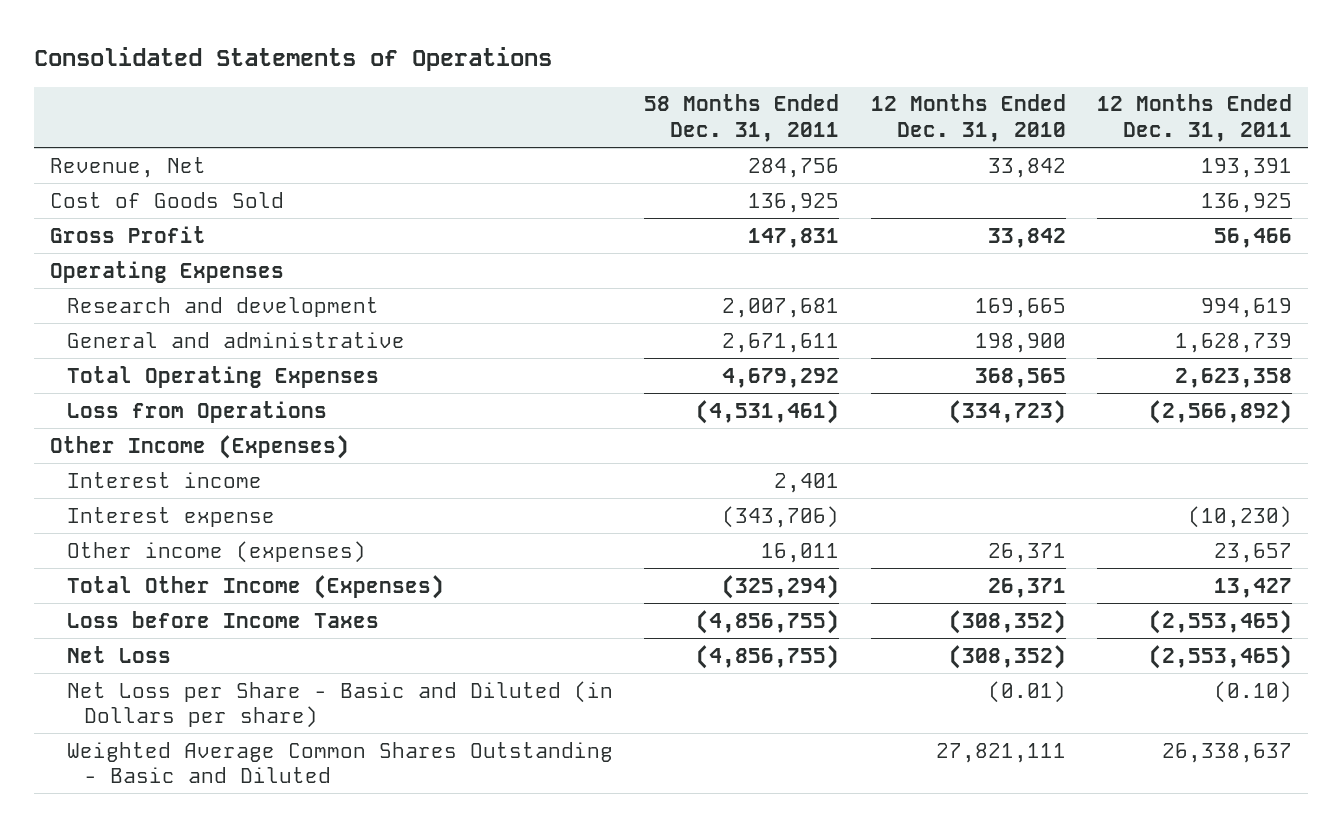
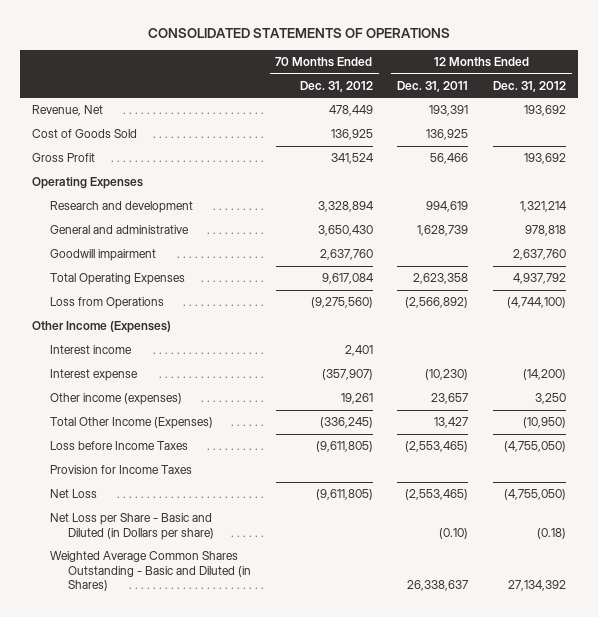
- Consolidated Statements of Operations
+ CONSOLIDATED STATEMENTS OF OPERATIONS
- | 58 Months Ended Dec. 31, 2011 | 12 Months Ended Dec. 31, 2010 | 12 Months Ended Dec. 31, 2011
+ | 70 Months Ended Dec. 31, 2012 | 12 Months Ended Dec. 31, 2011 | 12 Months Ended Dec. 31, 2012
+ Goodwill impairment | 2,637,760 | | 2,637,760
+ Provision for Income Taxes
- Weighted Average Common Shares Outstanding - Basic and Diluted | | 27,821,111 | 26,338,637
+ Weighted Average Common Shares Outstanding - Basic and Diluted (in Shares) | | 26,338,637 | 27,134,392

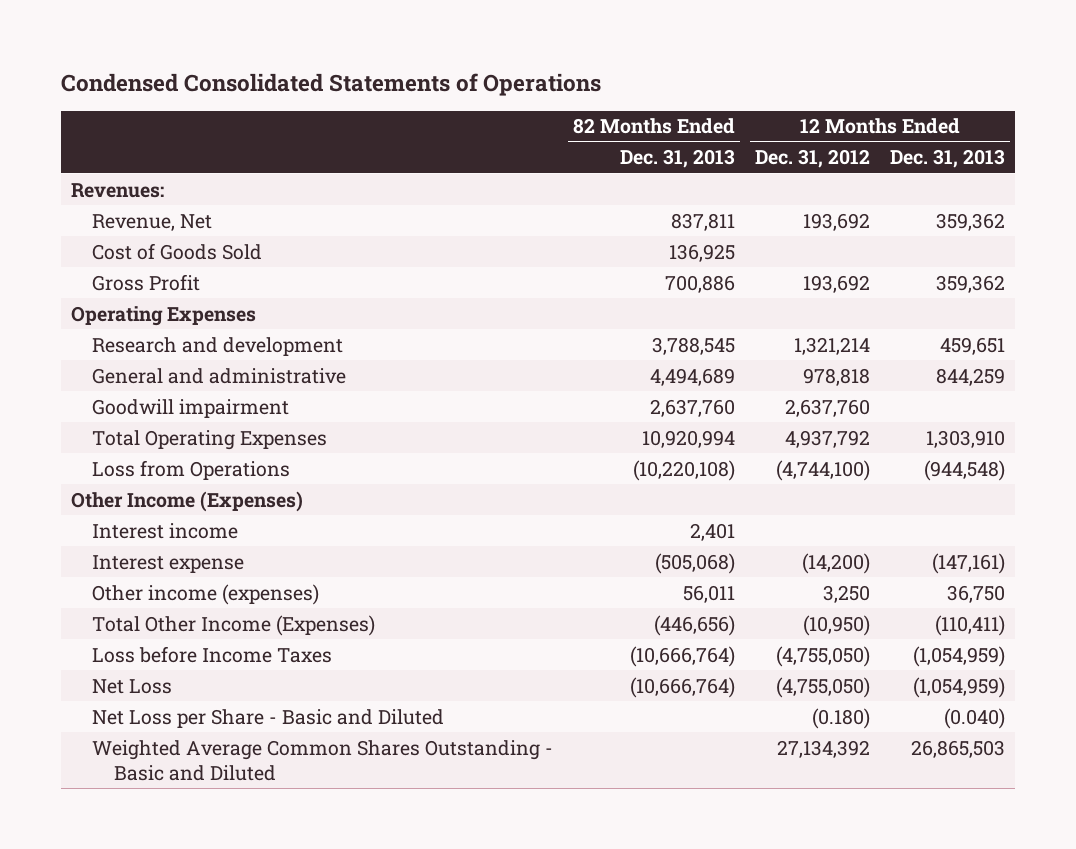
- CONSOLIDATED STATEMENTS OF OPERATIONS
+ Condensed Consolidated Statements of Operations
- | 70 Months Ended Dec. 31, 2012 | 12 Months Ended Dec. 31, 2011 | 12 Months Ended Dec. 31, 2012
+ | 82 Months Ended Dec. 31, 2013 | 12 Months Ended Dec. 31, 2012 | 12 Months Ended Dec. 31, 2013
+ Revenues:
- Provision for Income Taxes
- Net Loss per Share - Basic and Diluted (in Dollars per share) | | (0.10) | (0.18)
- Weighted Average Common Shares Outstanding - Basic and Diluted (in Shares) | | 26,338,637 | 27,134,392
+ Net Loss per Share - Basic and Diluted | | (0.180) | (0.040)
+ Weighted Average Common Shares Outstanding - Basic and Diluted | | 27,134,392 | 26,865,503

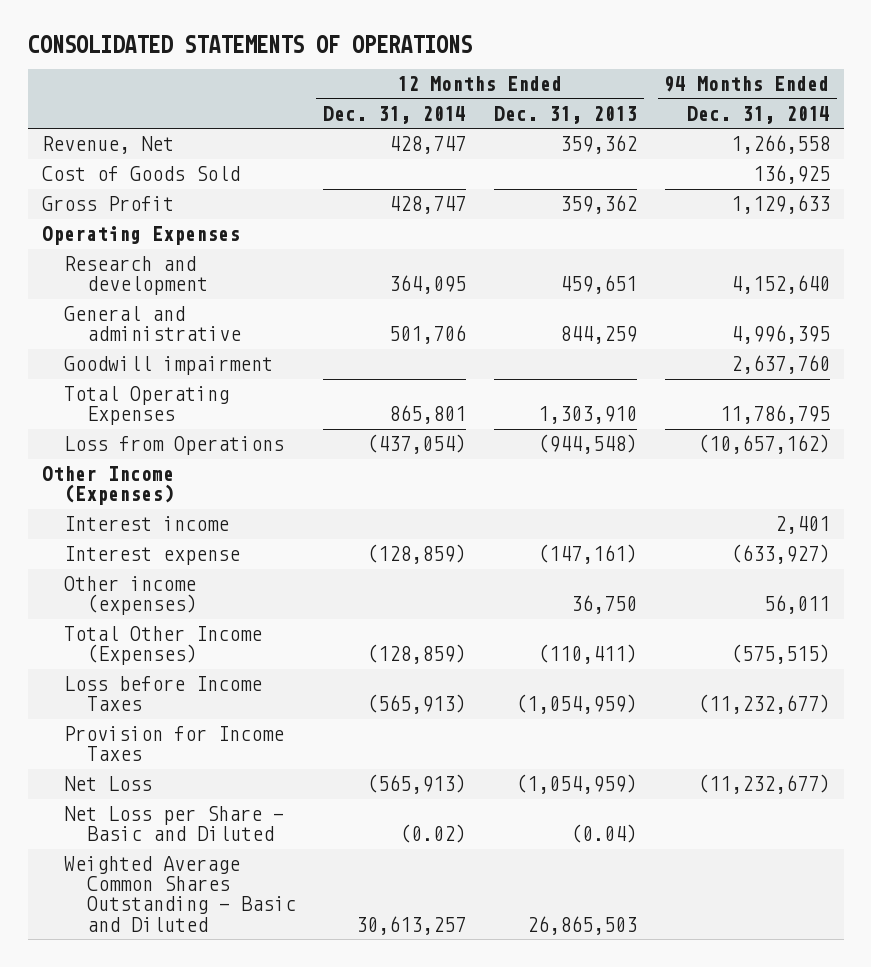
- Condensed Consolidated Statements of Operations
+ CONSOLIDATED STATEMENTS OF OPERATIONS
- | 82 Months Ended Dec. 31, 2013 | 12 Months Ended Dec. 31, 2012 | 12 Months Ended Dec. 31, 2013
+ | 12 Months Ended Dec. 31, 2014 | 12 Months Ended Dec. 31, 2013 | 94 Months Ended Dec. 31, 2014
- Revenues:
+ Provision for Income Taxes
- Net Loss per Share - Basic and Diluted | | (0.180) | (0.040)
+ Net Loss per Share - Basic and Diluted | (0.02) | (0.04) |

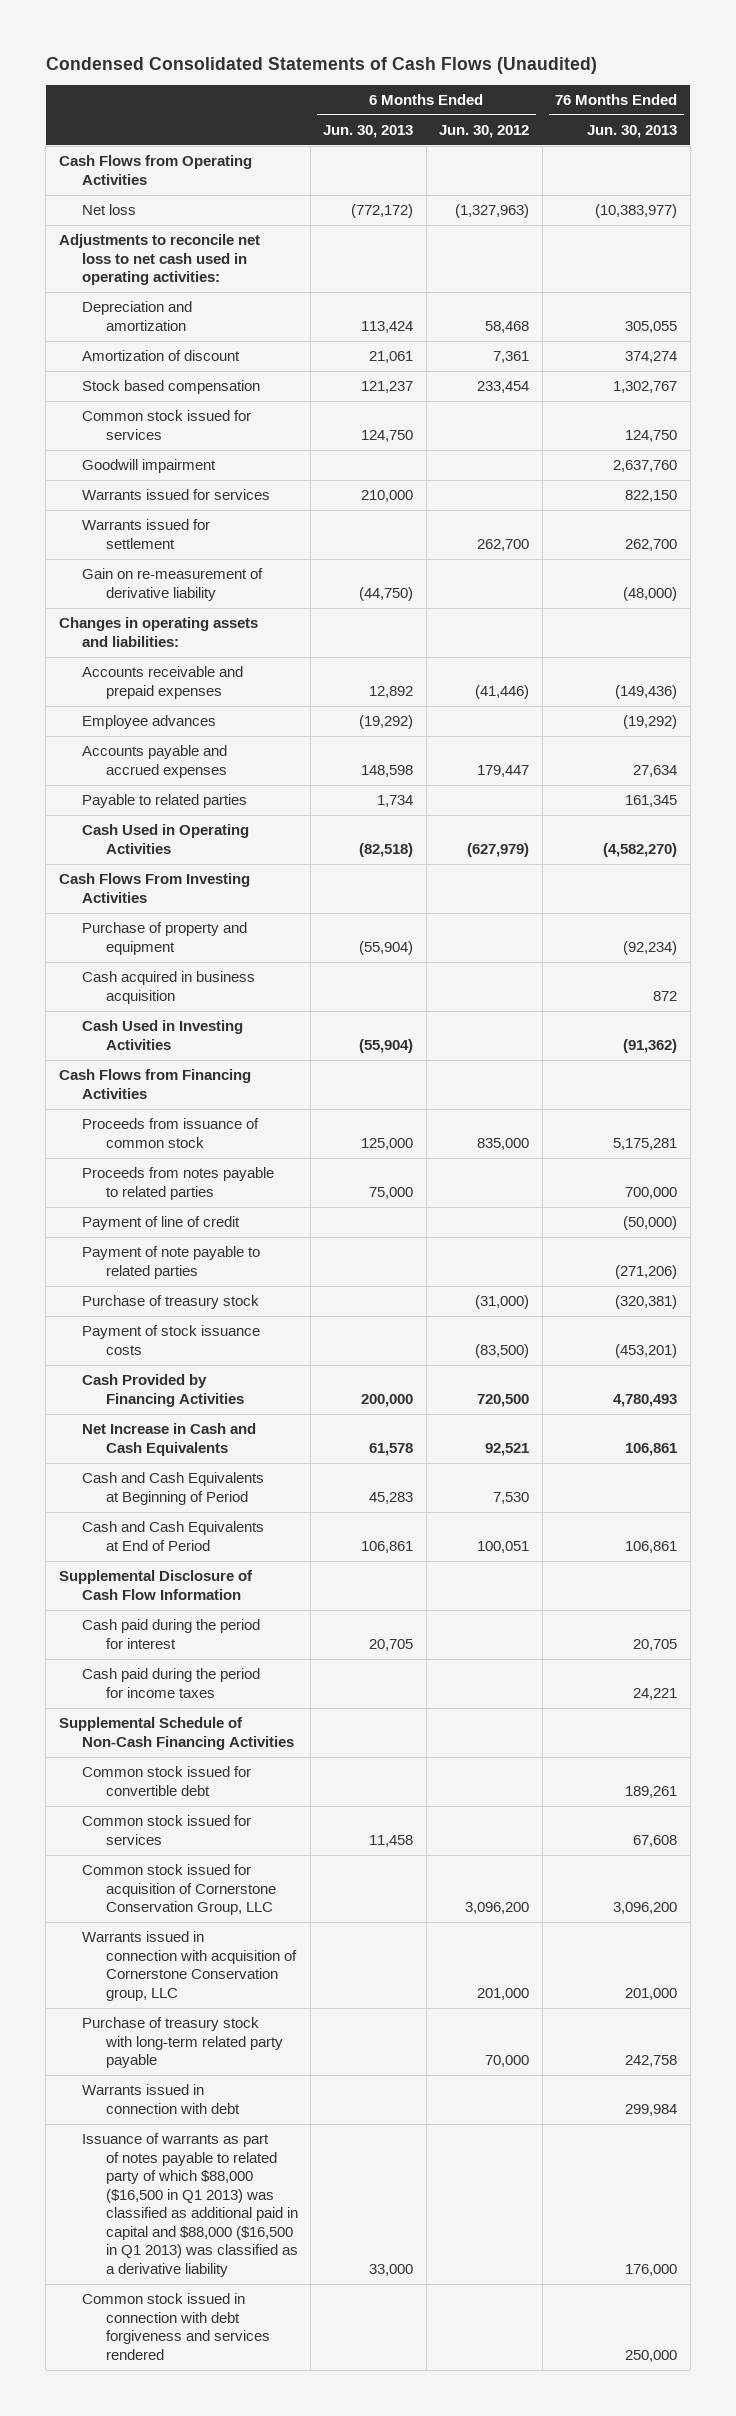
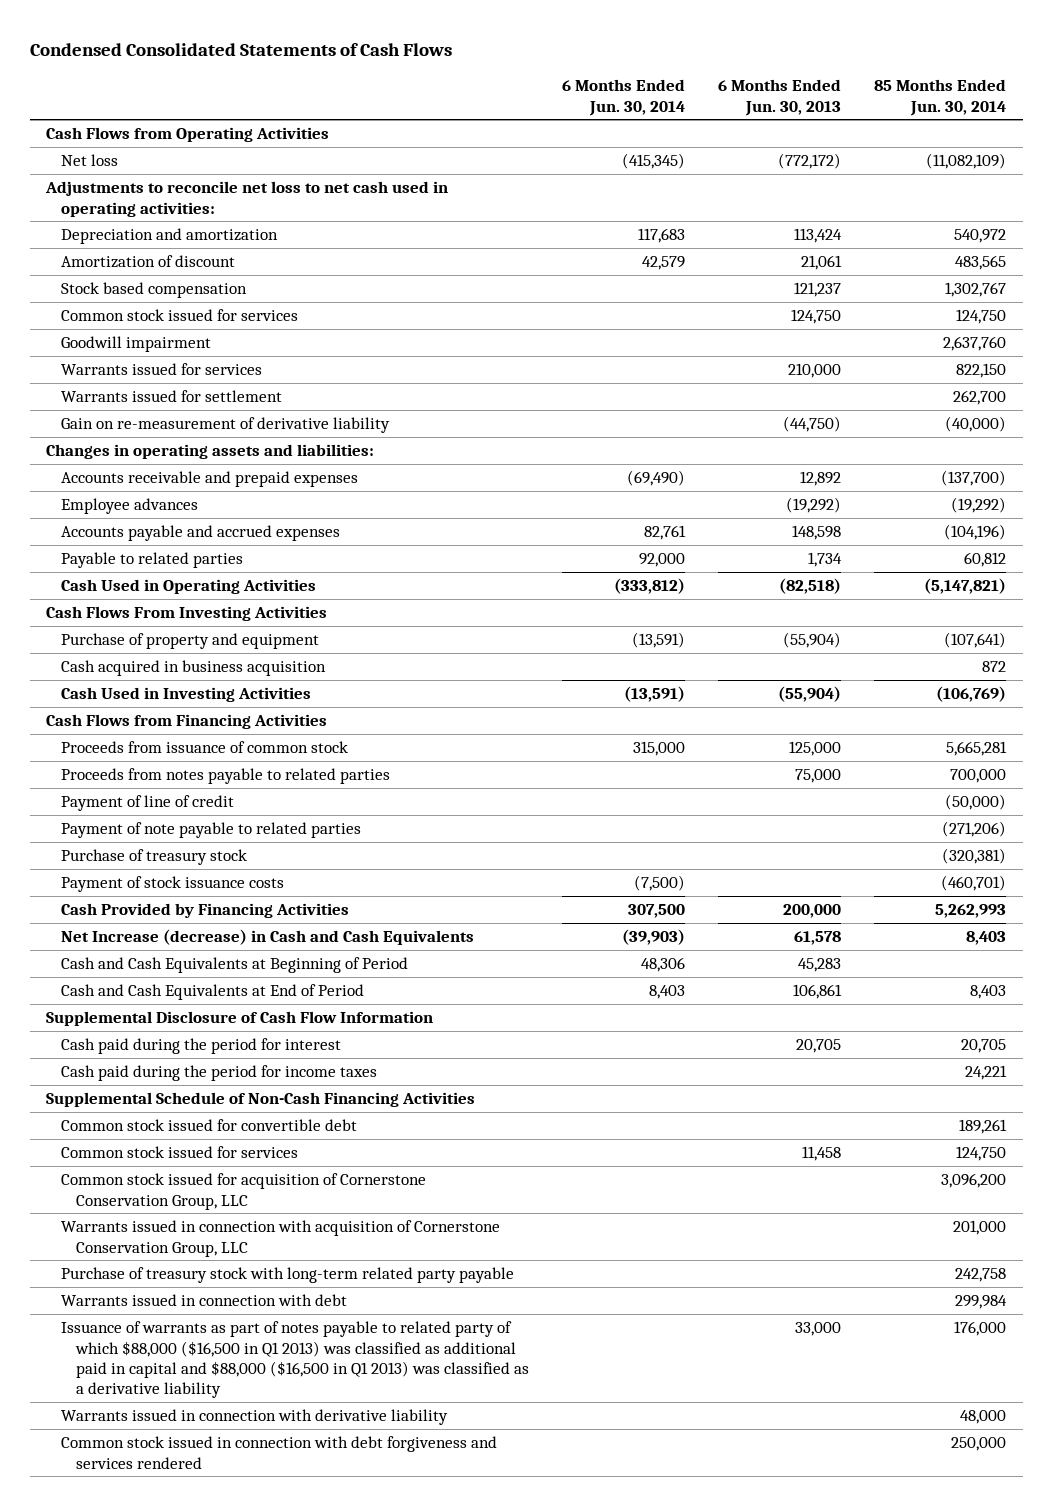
- Condensed Consolidated Statements of Cash Flows (Unaudited)
+ Condensed Consolidated Statements of Cash Flows
- | 6 Months Ended Jun. 30, 2013 | 6 Months Ended Jun. 30, 2012 | 76 Months Ended Jun. 30, 2013
+ | 6 Months Ended Jun. 30, 2014 | 6 Months Ended Jun. 30, 2013 | 85 Months Ended Jun. 30, 2014
- Net Increase in Cash and Cash Equivalents | 61,578 | 92,521 | 106,861
+ Net Increase (decrease) in Cash and Cash Equivalents | (39,903) | 61,578 | 8,403
- Warrants issued in connection with acquisition of Cornerstone Conservation group, LLC | | 201,000 | 201,000
+ Warrants issued in connection with acquisition of Cornerstone Conservation Group, LLC | | | 201,000
+ Warrants issued in connection with derivative liability | | | 48,000

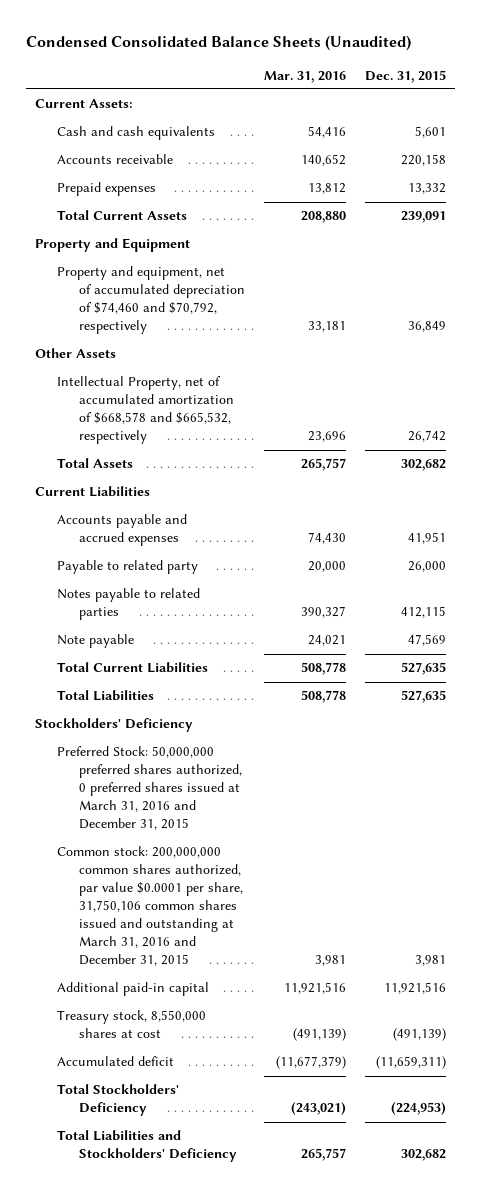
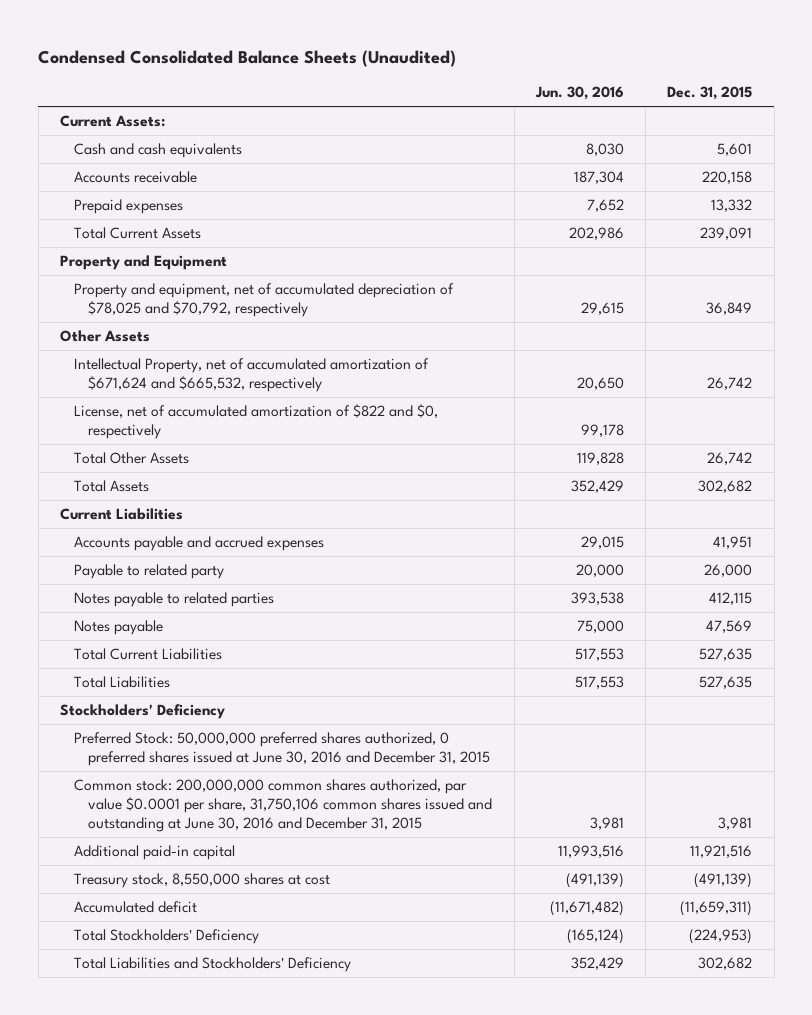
- | Mar. 31, 2016 | Dec. 31, 2015
+ | Jun. 30, 2016 | Dec. 31, 2015
- Property and equipment, net of accumulated depreciation of $74,460 and $70,792, respectively | 33,181 | 36,849
+ Property and equipment, net of accumulated depreciation of $78,025 and $70,792, respectively | 29,615 | 36,849
- Intellectual Property, net of accumulated amortization of $668,578 and $665,532, respectively | 23,696 | 26,742
+ Intellectual Property, net of accumulated amortization of $671,624 and $665,532, respectively | 20,650 | 26,742
+ License, net of accumulated amortization of $822 and $0, respectively | 99,178 |
+ Total Other Assets | 119,828 | 26,742
- Note payable | 24,021 | 47,569
+ Notes payable | 75,000 | 47,569
- Preferred Stock: 50,000,000 preferred shares authorized, 0 preferred shares issued at March 31, 2016 and December 31, 2015
- Common stock: 200,000,000 common shares authorized, par value $0.0001 per share, 31,750,106 common shares issued and outstanding at March 31, 2016 and December 31, 2015 | 3,981 | 3,981
+ Preferred Stock: 50,000,000 preferred shares authorized, 0 preferred shares issued at June 30, 2016 and December 31, 2015
+ Common stock: 200,000,000 common shares authorized, par value $0.0001 per share, 31,750,106 common shares issued and outstanding at June 30, 2016 and December 31, 2015 | 3,981 | 3,981

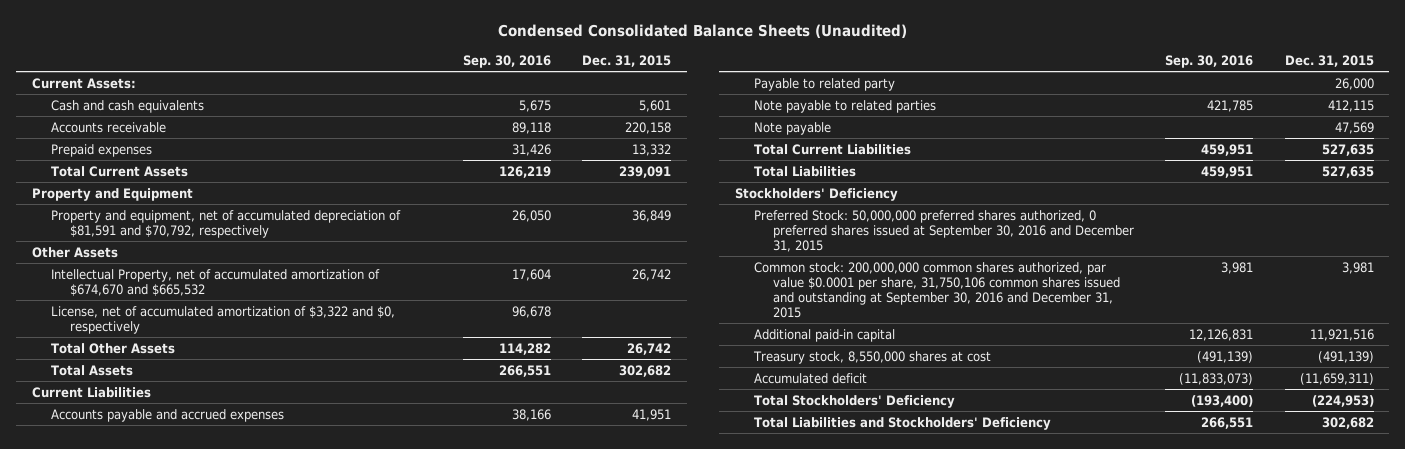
- | Jun. 30, 2016 | Dec. 31, 2015
+ | Sep. 30, 2016 | Dec. 31, 2015
- Property and equipment, net of accumulated depreciation of $78,025 and $70,792, respectively | 29,615 | 36,849
+ Property and equipment, net of accumulated depreciation of $81,591 and $70,792, respectively | 26,050 | 36,849
- Intellectual Property, net of accumulated amortization of $671,624 and $665,532, respectively | 20,650 | 26,742
- License, net of accumulated amortization of $822 and $0, respectively | 99,178 |
+ Intellectual Property, net of accumulated amortization of $674,670 and $665,532 | 17,604 | 26,742
+ License, net of accumulated amortization of $3,322 and $0, respectively | 96,678 |
- Notes payable to related parties | 393,538 | 412,115
- Notes payable | 75,000 | 47,569
+ Note payable to related parties | 421,785 | 412,115
+ Note payable | | 47,569
- Preferred Stock: 50,000,000 preferred shares authorized, 0 preferred shares issued at June 30, 2016 and December 31, 2015
- Common stock: 200,000,000 common shares authorized, par value $0.0001 per share, 31,750,106 common shares issued and outstanding at June 30, 2016 and December 31, 2015 | 3,981 | 3,981
+ Preferred Stock: 50,000,000 preferred shares authorized, 0 preferred shares issued at September 30, 2016 and December 31, 2015
+ Common stock: 200,000,000 common shares authorized, par value $0.0001 per share, 31,750,106 common shares issued and outstanding at September 30, 2016 and December 31, 2015 | 3,981 | 3,981

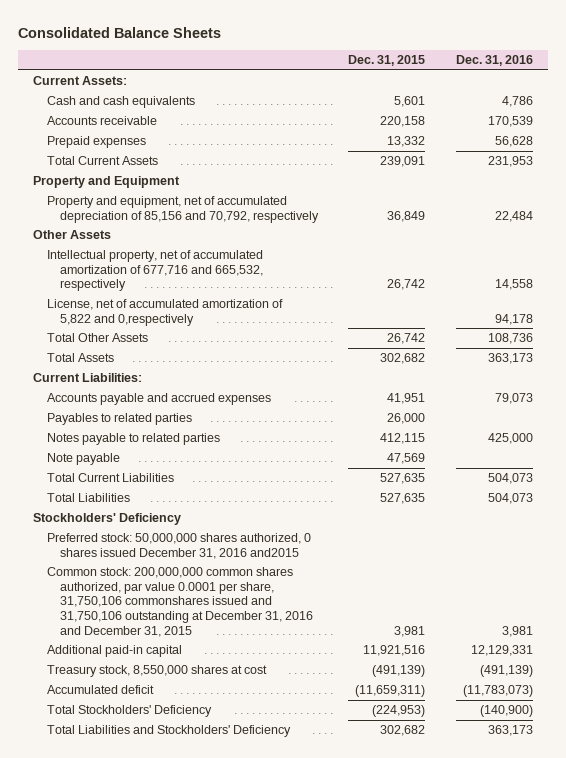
- Condensed Consolidated Balance Sheets (Unaudited)
+ Consolidated Balance Sheets
- | Sep. 30, 2016 | Dec. 31, 2015
+ | Dec. 31, 2015 | Dec. 31, 2016
- Property and equipment, net of accumulated depreciation of $81,591 and $70,792, respectively | 26,050 | 36,849
+ Property and equipment, net of accumulated depreciation of 85,156 and 70,792, respectively | 36,849 | 22,484
- Intellectual Property, net of accumulated amortization of $674,670 and $665,532 | 17,604 | 26,742
- License, net of accumulated amortization of $3,322 and $0, respectively | 96,678 |
+ Intellectual property, net of accumulated amortization of 677,716 and 665,532, respectively | 26,742 | 14,558
+ License, net of accumulated amortization of 5,822 and 0,respectively | | 94,178
- Current Liabilities
+ Current Liabilities:
- Payable to related party | | 26,000
- Note payable to related parties | 421,785 | 412,115
+ Payables to related parties | 26,000 |
+ Notes payable to related parties | 412,115 | 425,000
- Preferred Stock: 50,000,000 preferred shares authorized, 0 preferred shares issued at September 30, 2016 and December 31, 2015
- Common stock: 200,000,000 common shares authorized, par value $0.0001 per share, 31,750,106 common shares issued and outstanding at September 30, 2016 and December 31, 2015 | 3,981 | 3,981
+ Preferred stock: 50,000,000 shares authorized, 0 shares issued December 31, 2016 and2015
+ Common stock: 200,000,000 common shares authorized, par value 0.0001 per share, 31,750,106 commonshares issued and 31,750,106 outstanding at December 31, 2016 and December 31, 2015 | 3,981 | 3,981

